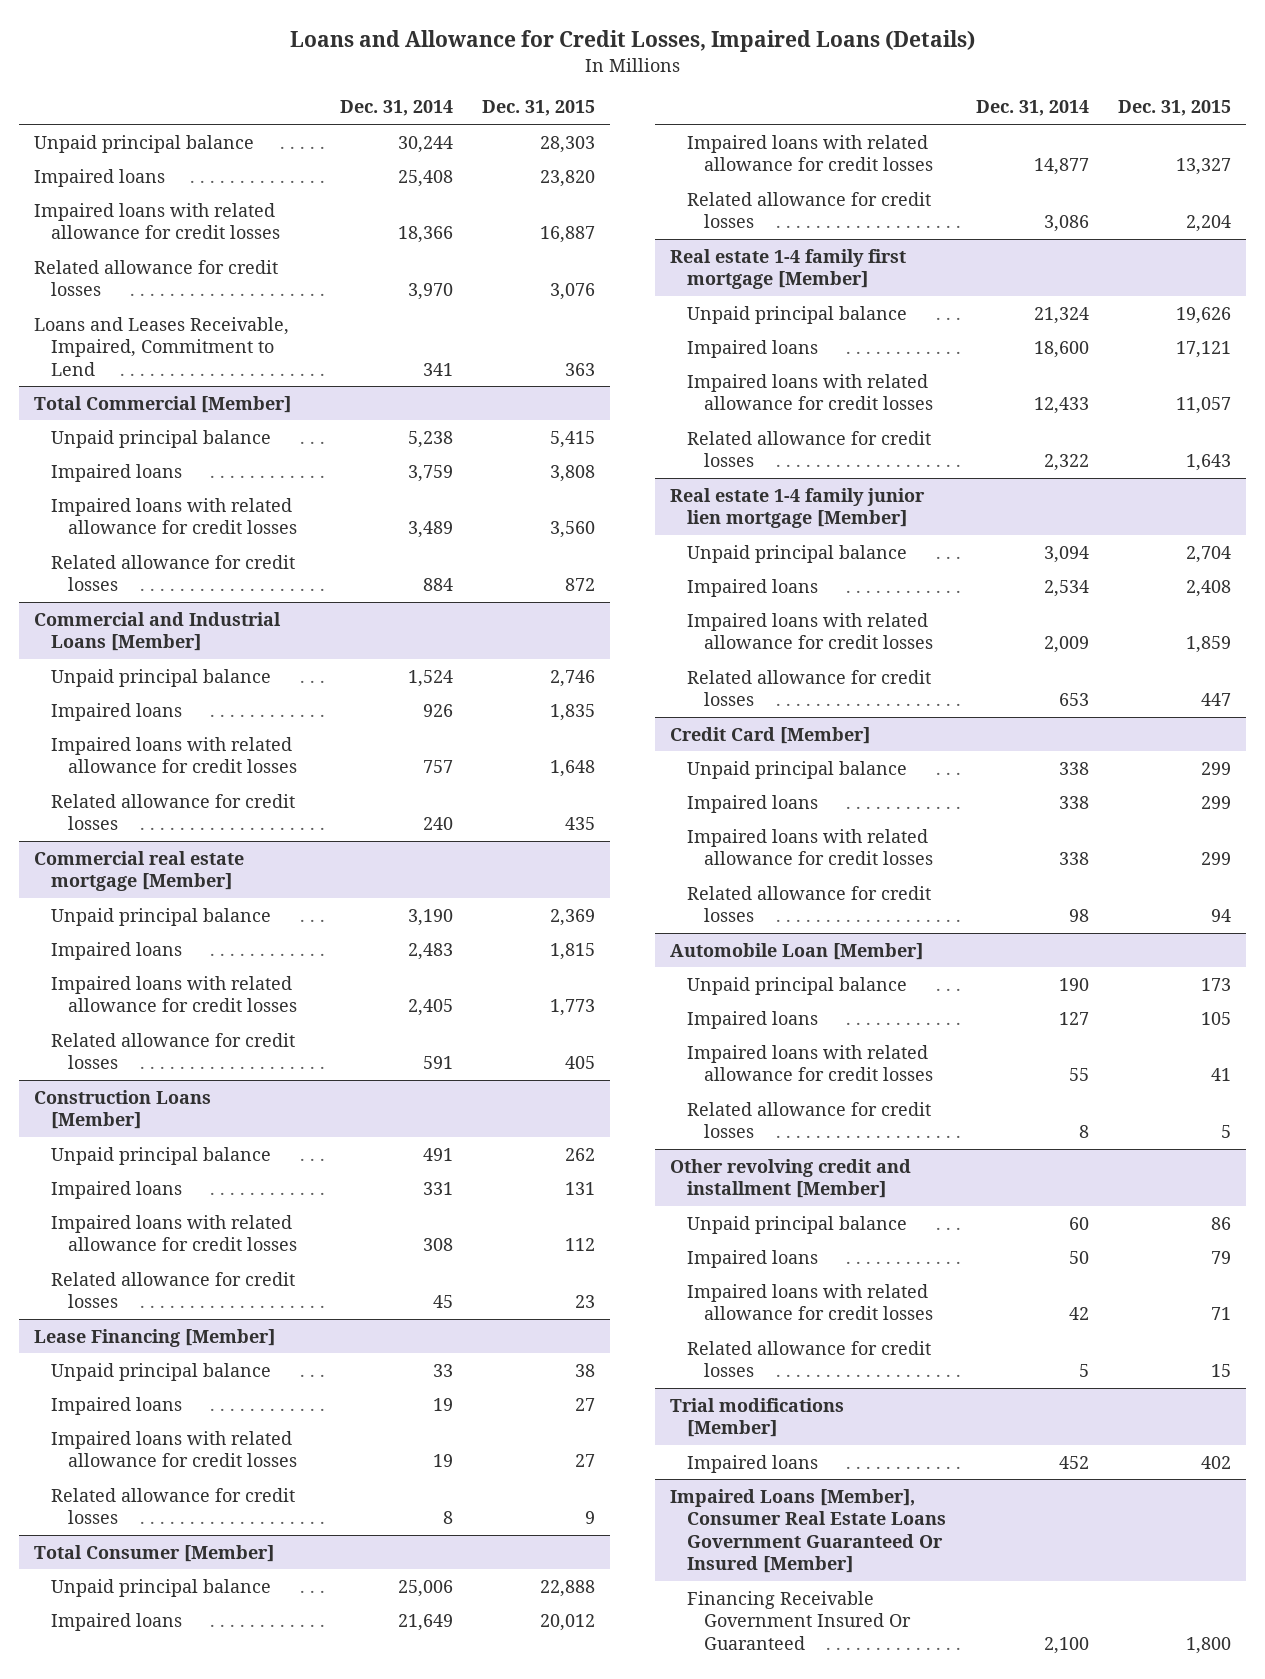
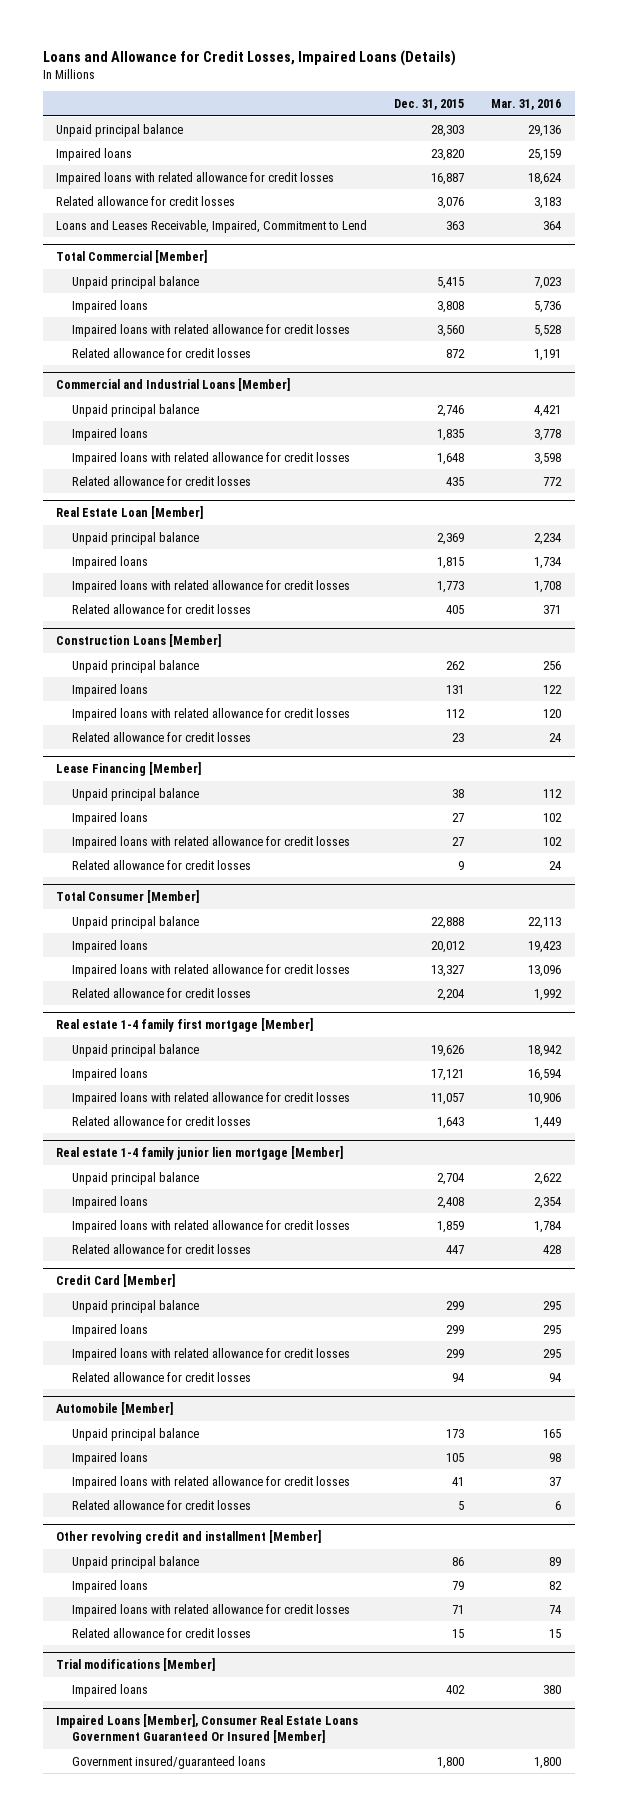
- | Dec. 31, 2014 | Dec. 31, 2015
+ | Dec. 31, 2015 | Mar. 31, 2016
- Commercial real estate mortgage [Member]
+ Real Estate Loan [Member]
- Automobile Loan [Member]
+ Automobile [Member]
@ Impaired Loans [Member], Consumer Real Estate Loans Government Guaranteed Or Insured [Member]
- Financing Receivable Government Insured Or Guaranteed | 2,100 | 1,800
+ Government insured/guaranteed loans | 1,800 | 1,800

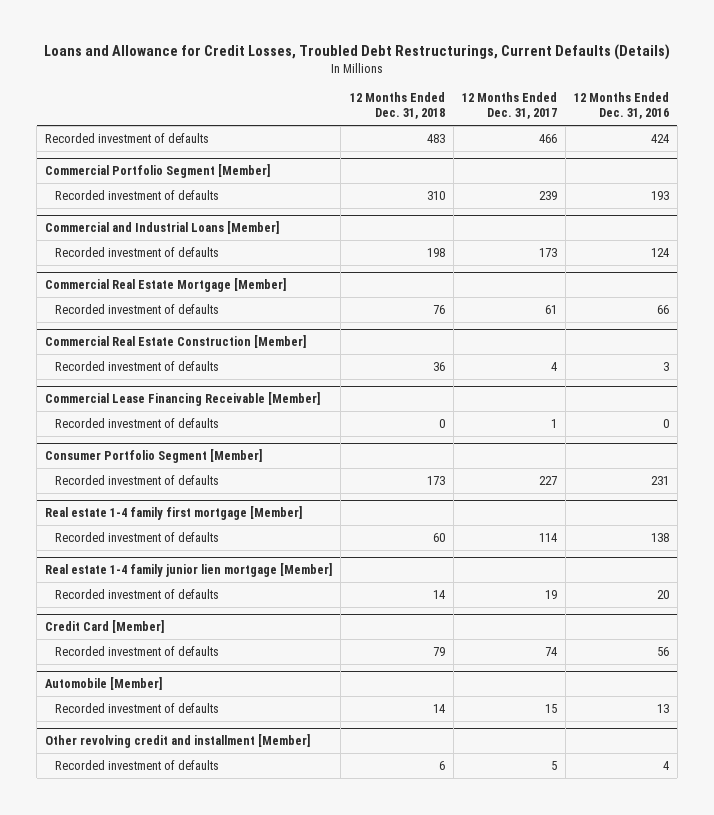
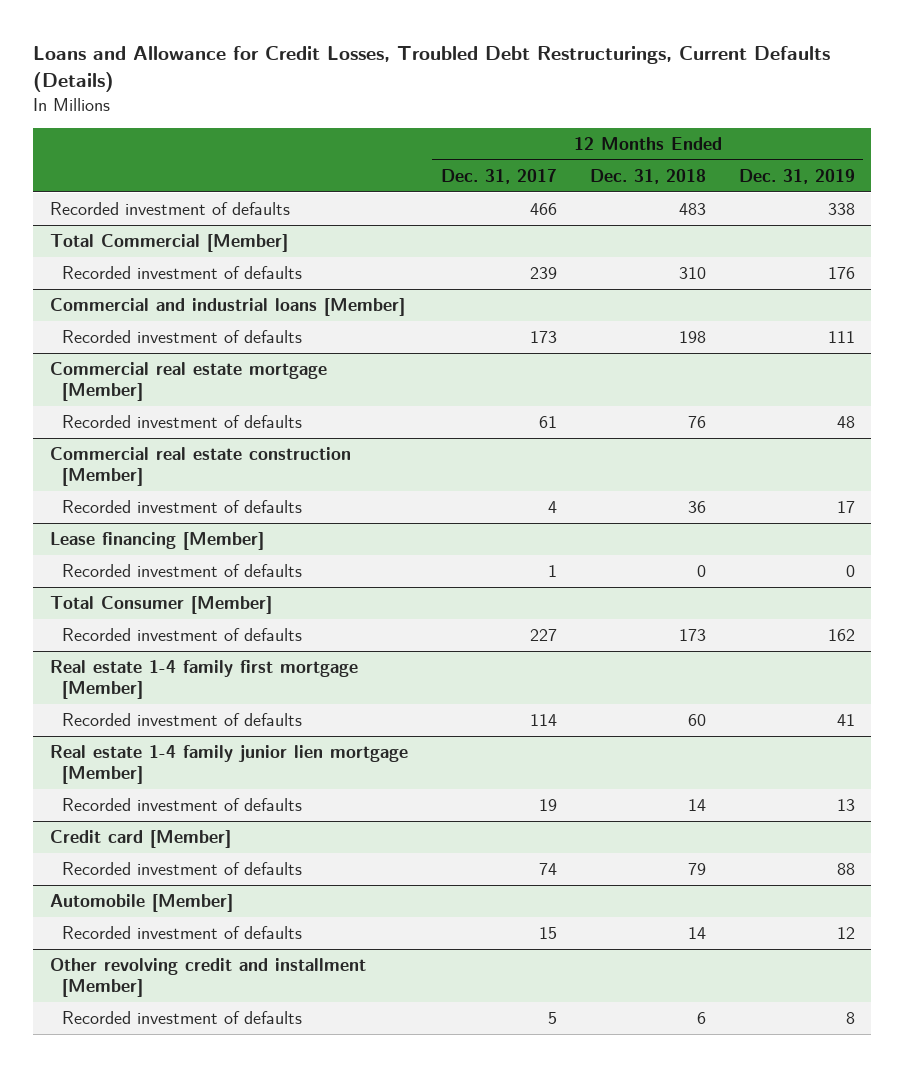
- | 12 Months Ended Dec. 31, 2018 | 12 Months Ended Dec. 31, 2017 | 12 Months Ended Dec. 31, 2016
+ | 12 Months Ended Dec. 31, 2017 | 12 Months Ended Dec. 31, 2018 | 12 Months Ended Dec. 31, 2019
- Commercial Portfolio Segment [Member]
+ Total Commercial [Member]
- Commercial and Industrial Loans [Member]
+ Commercial and industrial loans [Member]
- Commercial Real Estate Mortgage [Member]
+ Commercial real estate mortgage [Member]
- Commercial Real Estate Construction [Member]
+ Commercial real estate construction [Member]
- Commercial Lease Financing Receivable [Member]
+ Lease financing [Member]
- Consumer Portfolio Segment [Member]
+ Total Consumer [Member]
- Credit Card [Member]
+ Credit card [Member]

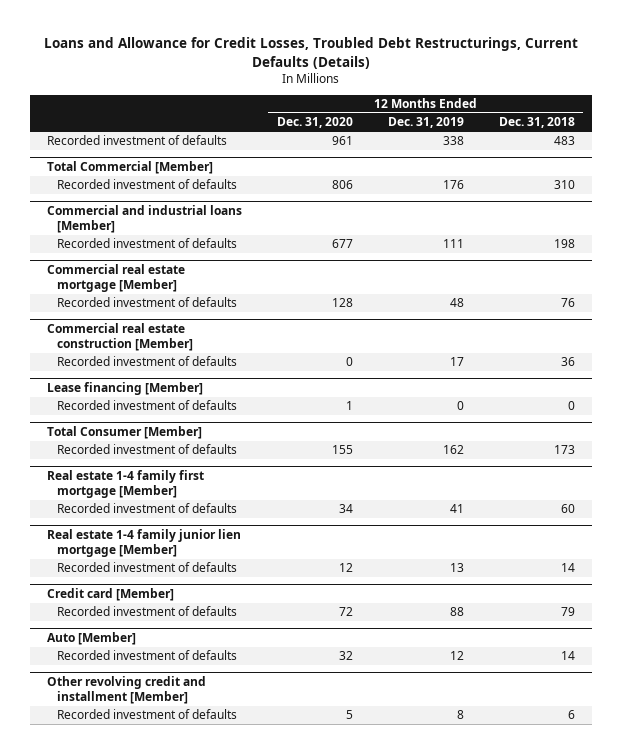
- | 12 Months Ended Dec. 31, 2017 | 12 Months Ended Dec. 31, 2018 | 12 Months Ended Dec. 31, 2019
+ | 12 Months Ended Dec. 31, 2020 | 12 Months Ended Dec. 31, 2019 | 12 Months Ended Dec. 31, 2018
- Automobile [Member]
+ Auto [Member]

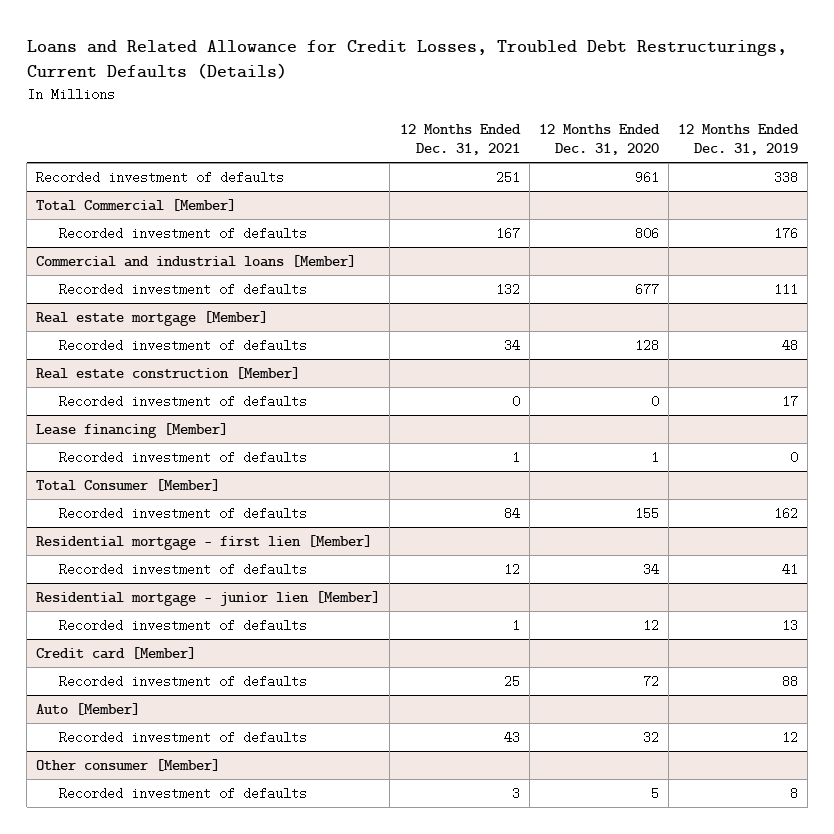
- Loans and Allowance for Credit Losses, Troubled Debt Restructurings, Current Defaults (Details)
+ Loans and Related Allowance for Credit Losses, Troubled Debt Restructurings, Current Defaults (Details)
- | 12 Months Ended Dec. 31, 2020 | 12 Months Ended Dec. 31, 2019 | 12 Months Ended Dec. 31, 2018
+ | 12 Months Ended Dec. 31, 2021 | 12 Months Ended Dec. 31, 2020 | 12 Months Ended Dec. 31, 2019
- Commercial real estate mortgage [Member]
+ Real estate mortgage [Member]
- Commercial real estate construction [Member]
+ Real estate construction [Member]
- Real estate 1-4 family first mortgage [Member]
+ Residential mortgage - first lien [Member]
- Real estate 1-4 family junior lien mortgage [Member]
+ Residential mortgage - junior lien [Member]
- Other revolving credit and installment [Member]
+ Other consumer [Member]

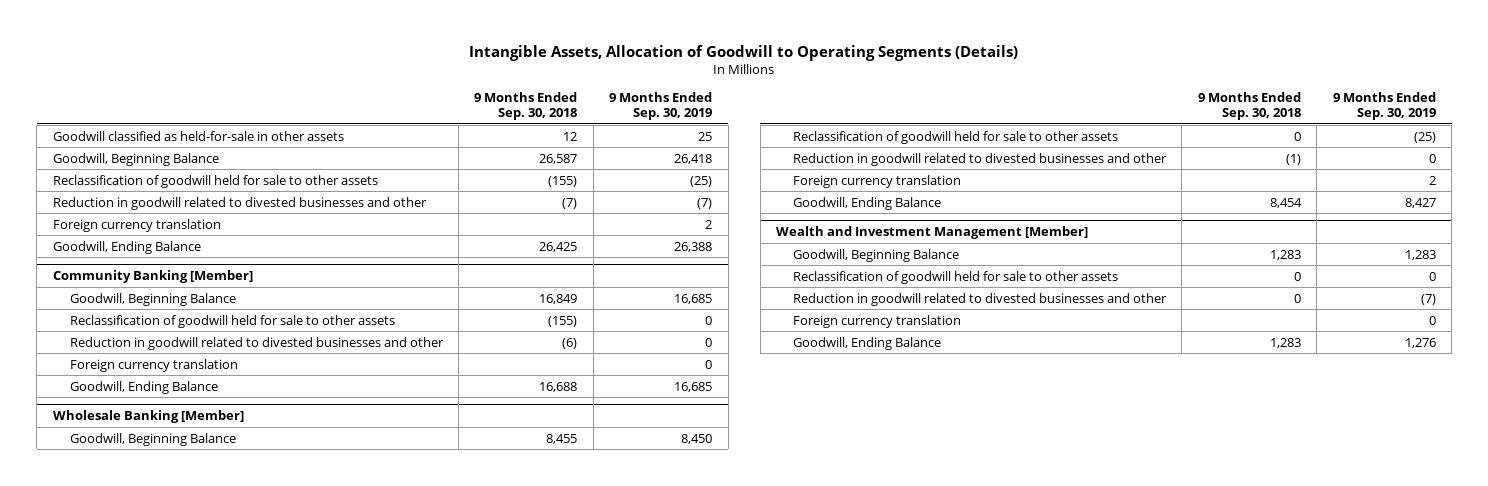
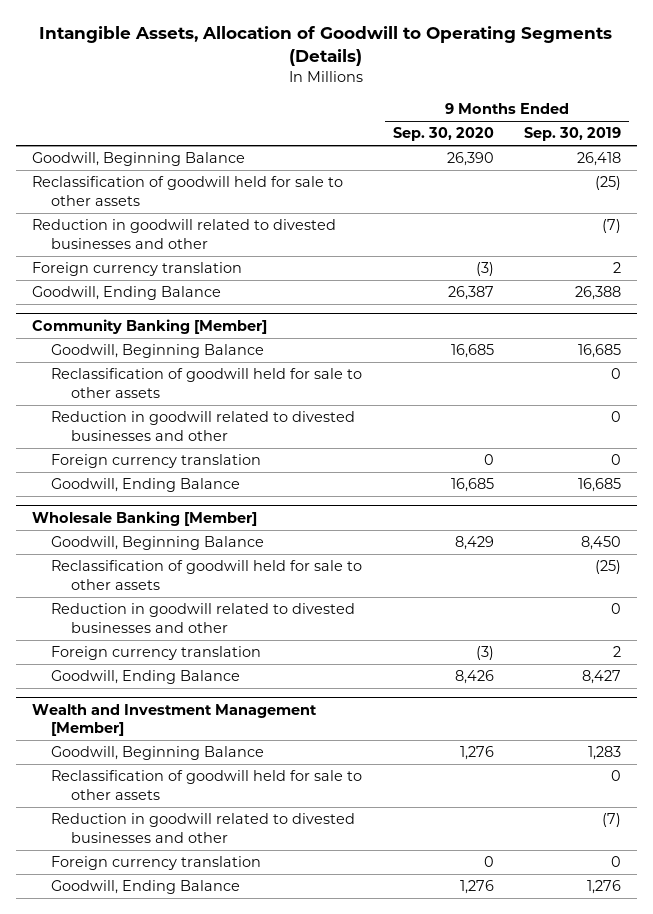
- | 9 Months Ended Sep. 30, 2018 | 9 Months Ended Sep. 30, 2019
+ | 9 Months Ended Sep. 30, 2020 | 9 Months Ended Sep. 30, 2019
- Goodwill classified as held-for-sale in other assets | 12 | 25

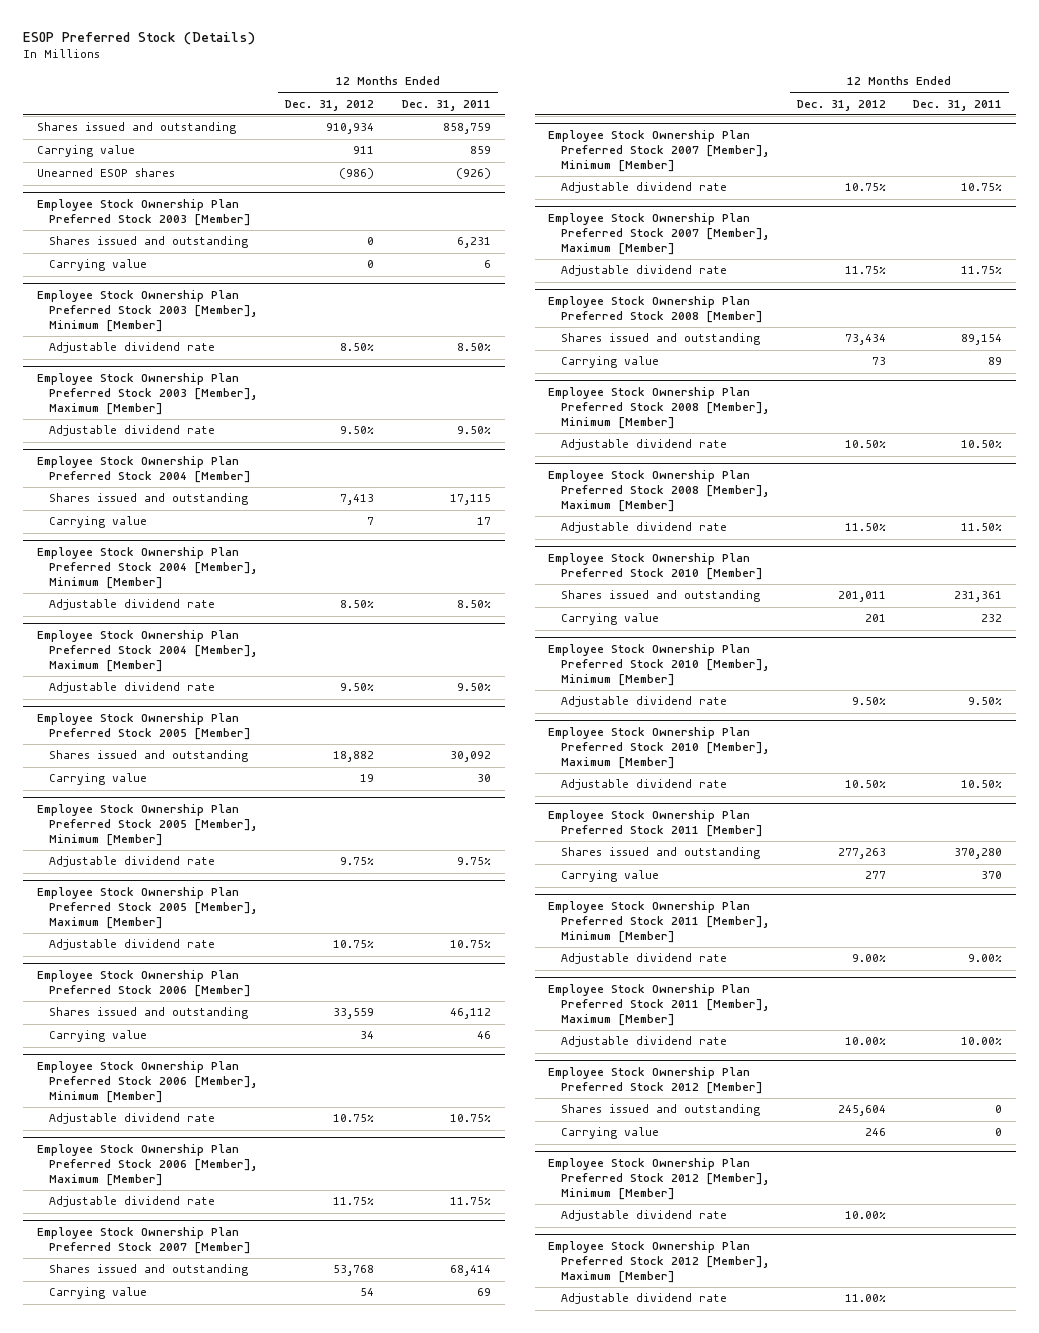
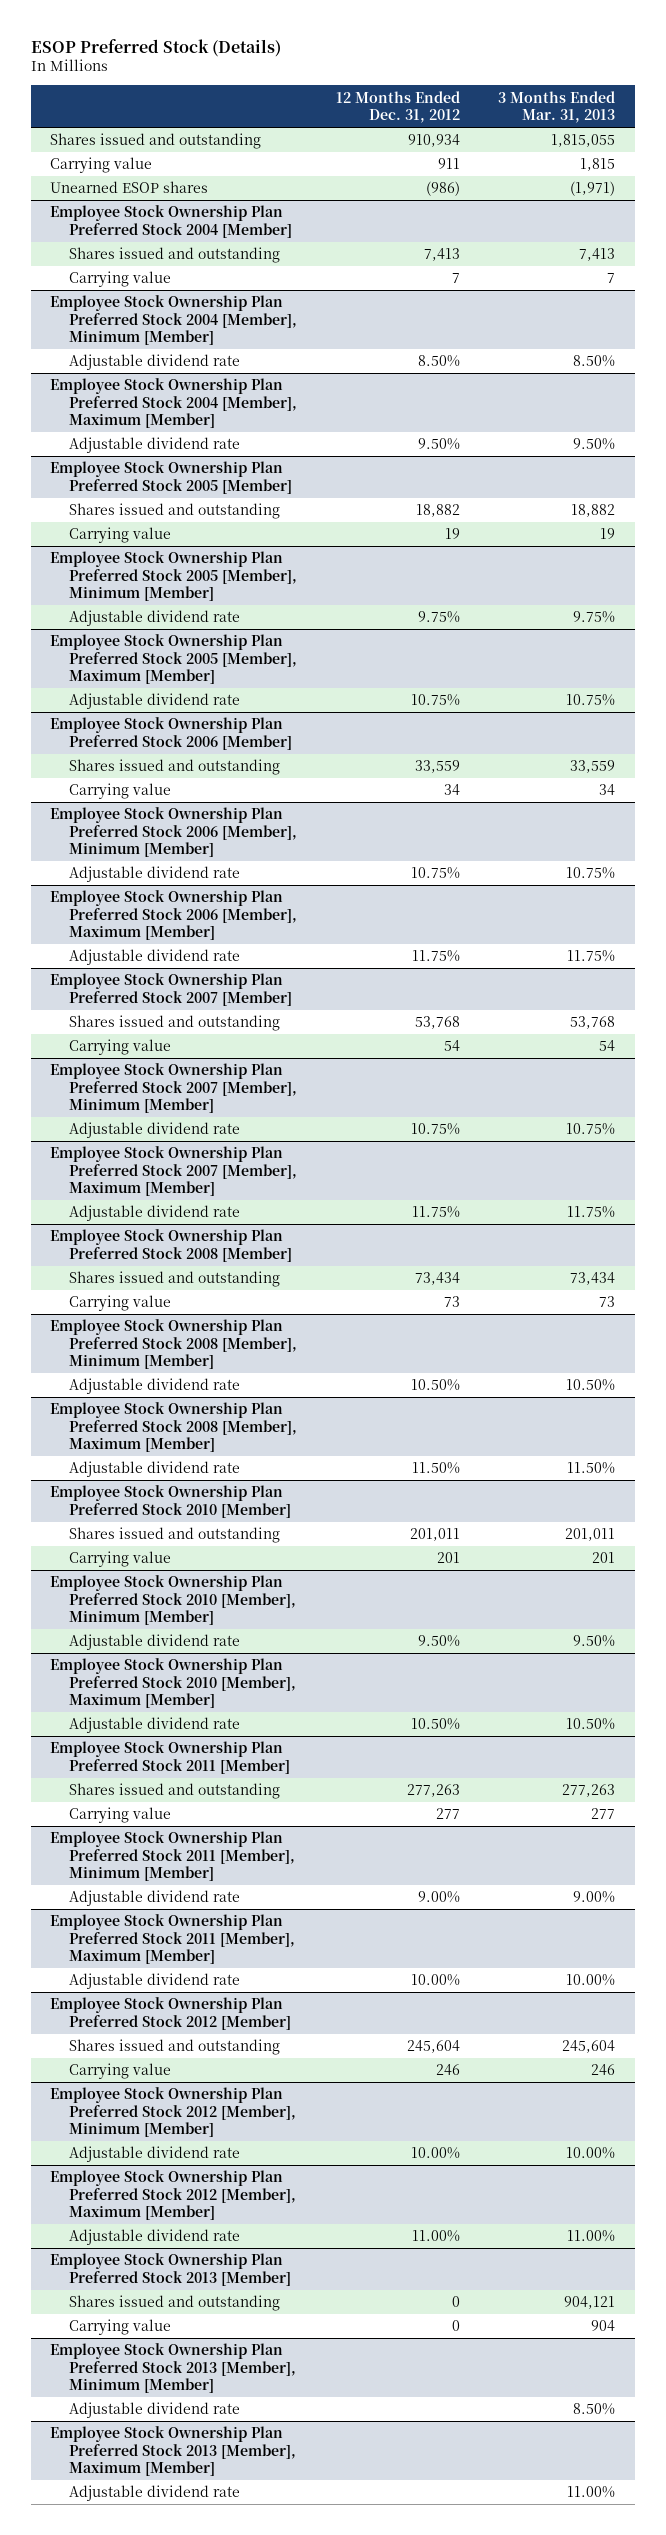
- | 12 Months Ended Dec. 31, 2012 | 12 Months Ended Dec. 31, 2011
+ | 12 Months Ended Dec. 31, 2012 | 3 Months Ended Mar. 31, 2013
- Employee Stock Ownership Plan Preferred Stock 2003 [Member]
- Shares issued and outstanding | 0 | 6,231
- Carrying value | 0 | 6
- Employee Stock Ownership Plan Preferred Stock 2003 [Member], Minimum [Member]
- Adjustable dividend rate | 8.50% | 8.50%
- Employee Stock Ownership Plan Preferred Stock 2003 [Member], Maximum [Member]
- Adjustable dividend rate | 9.50% | 9.50%
+ Employee Stock Ownership Plan Preferred Stock 2013 [Member]
+ Shares issued and outstanding | 0 | 904,121
+ Carrying value | 0 | 904
+ Employee Stock Ownership Plan Preferred Stock 2013 [Member], Minimum [Member]
+ Adjustable dividend rate | | 8.50%
+ Employee Stock Ownership Plan Preferred Stock 2013 [Member], Maximum [Member]
+ Adjustable dividend rate | | 11.00%

